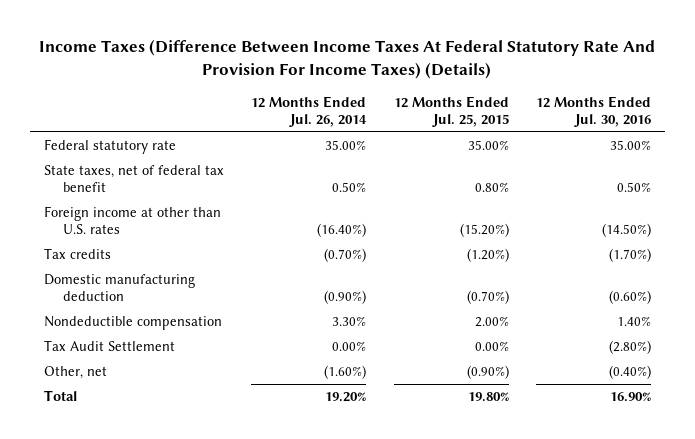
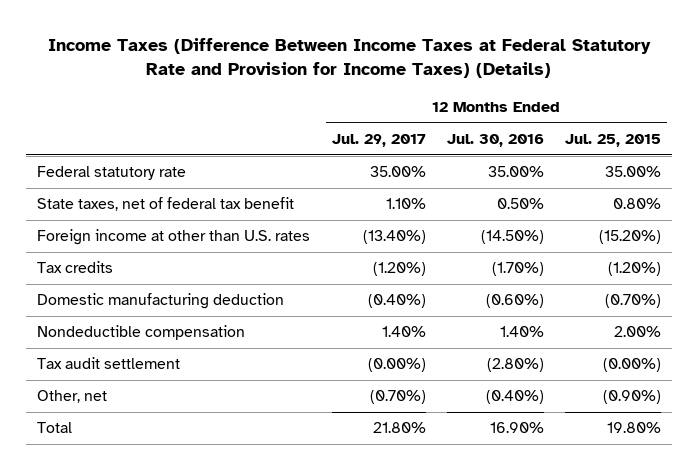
- Income Taxes (Difference Between Income Taxes At Federal Statutory Rate And Provision For Income Taxes) (Details)
+ Income Taxes (Difference Between Income Taxes at Federal Statutory Rate and Provision for Income Taxes) (Details)
- | 12 Months Ended Jul. 26, 2014 | 12 Months Ended Jul. 25, 2015 | 12 Months Ended Jul. 30, 2016
+ | 12 Months Ended Jul. 29, 2017 | 12 Months Ended Jul. 30, 2016 | 12 Months Ended Jul. 25, 2015
- Tax Audit Settlement | 0.00% | 0.00% | (2.80%)
+ Tax audit settlement | (0.00%) | (2.80%) | (0.00%)

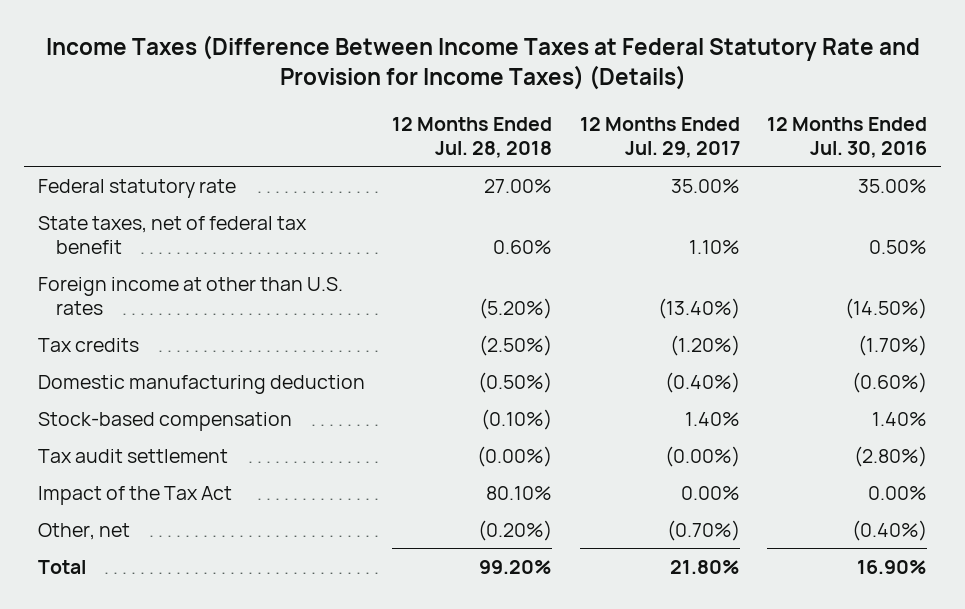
- | 12 Months Ended Jul. 29, 2017 | 12 Months Ended Jul. 30, 2016 | 12 Months Ended Jul. 25, 2015
+ | 12 Months Ended Jul. 28, 2018 | 12 Months Ended Jul. 29, 2017 | 12 Months Ended Jul. 30, 2016
- Nondeductible compensation | 1.40% | 1.40% | 2.00%
+ Stock-based compensation | (0.10%) | 1.40% | 1.40%
+ Impact of the Tax Act | 80.10% | 0.00% | 0.00%

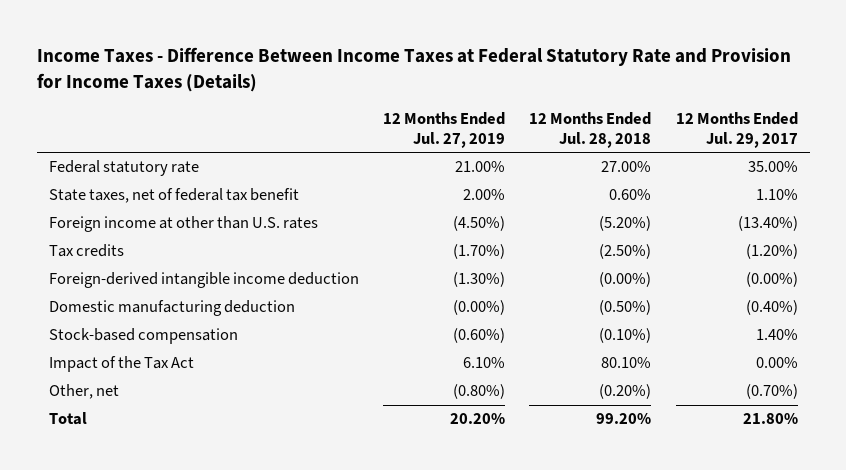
- Income Taxes (Difference Between Income Taxes at Federal Statutory Rate and Provision for Income Taxes) (Details)
+ Income Taxes - Difference Between Income Taxes at Federal Statutory Rate and Provision for Income Taxes (Details)
- | 12 Months Ended Jul. 28, 2018 | 12 Months Ended Jul. 29, 2017 | 12 Months Ended Jul. 30, 2016
+ | 12 Months Ended Jul. 27, 2019 | 12 Months Ended Jul. 28, 2018 | 12 Months Ended Jul. 29, 2017
+ Foreign-derived intangible income deduction | (1.30%) | (0.00%) | (0.00%)
- Tax audit settlement | (0.00%) | (0.00%) | (2.80%)

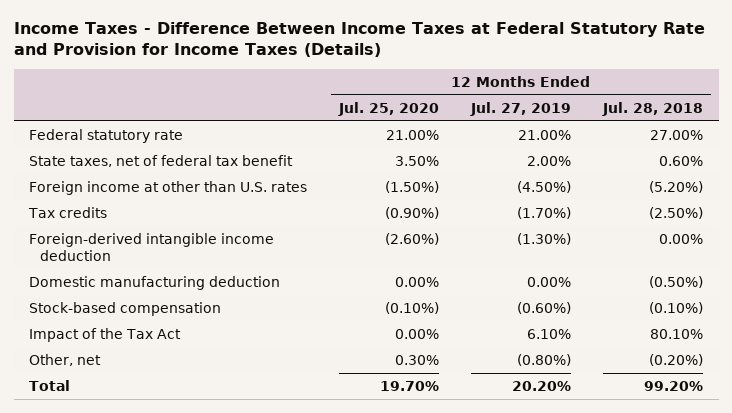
- | 12 Months Ended Jul. 27, 2019 | 12 Months Ended Jul. 28, 2018 | 12 Months Ended Jul. 29, 2017
+ | 12 Months Ended Jul. 25, 2020 | 12 Months Ended Jul. 27, 2019 | 12 Months Ended Jul. 28, 2018
- Foreign-derived intangible income deduction | (1.30%) | (0.00%) | (0.00%)
- Domestic manufacturing deduction | (0.00%) | (0.50%) | (0.40%)
+ Foreign-derived intangible income deduction | (2.60%) | (1.30%) | 0.00%
+ Domestic manufacturing deduction | 0.00% | 0.00% | (0.50%)

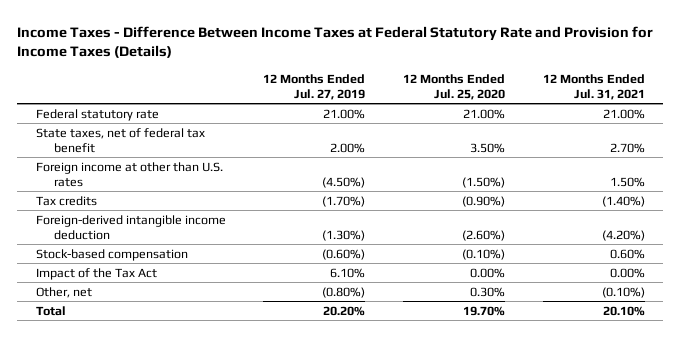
- | 12 Months Ended Jul. 25, 2020 | 12 Months Ended Jul. 27, 2019 | 12 Months Ended Jul. 28, 2018
+ | 12 Months Ended Jul. 27, 2019 | 12 Months Ended Jul. 25, 2020 | 12 Months Ended Jul. 31, 2021
- Domestic manufacturing deduction | 0.00% | 0.00% | (0.50%)

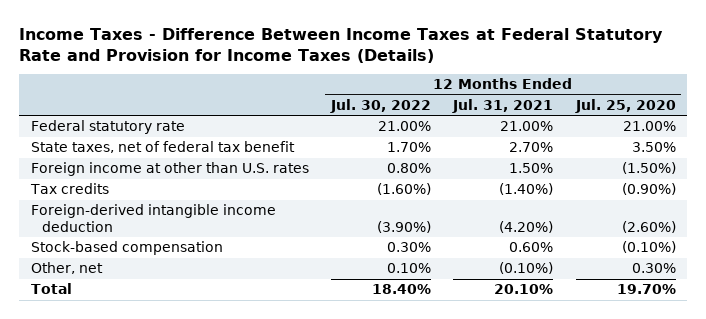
- | 12 Months Ended Jul. 27, 2019 | 12 Months Ended Jul. 25, 2020 | 12 Months Ended Jul. 31, 2021
+ | 12 Months Ended Jul. 30, 2022 | 12 Months Ended Jul. 31, 2021 | 12 Months Ended Jul. 25, 2020
- Impact of the Tax Act | 6.10% | 0.00% | 0.00%

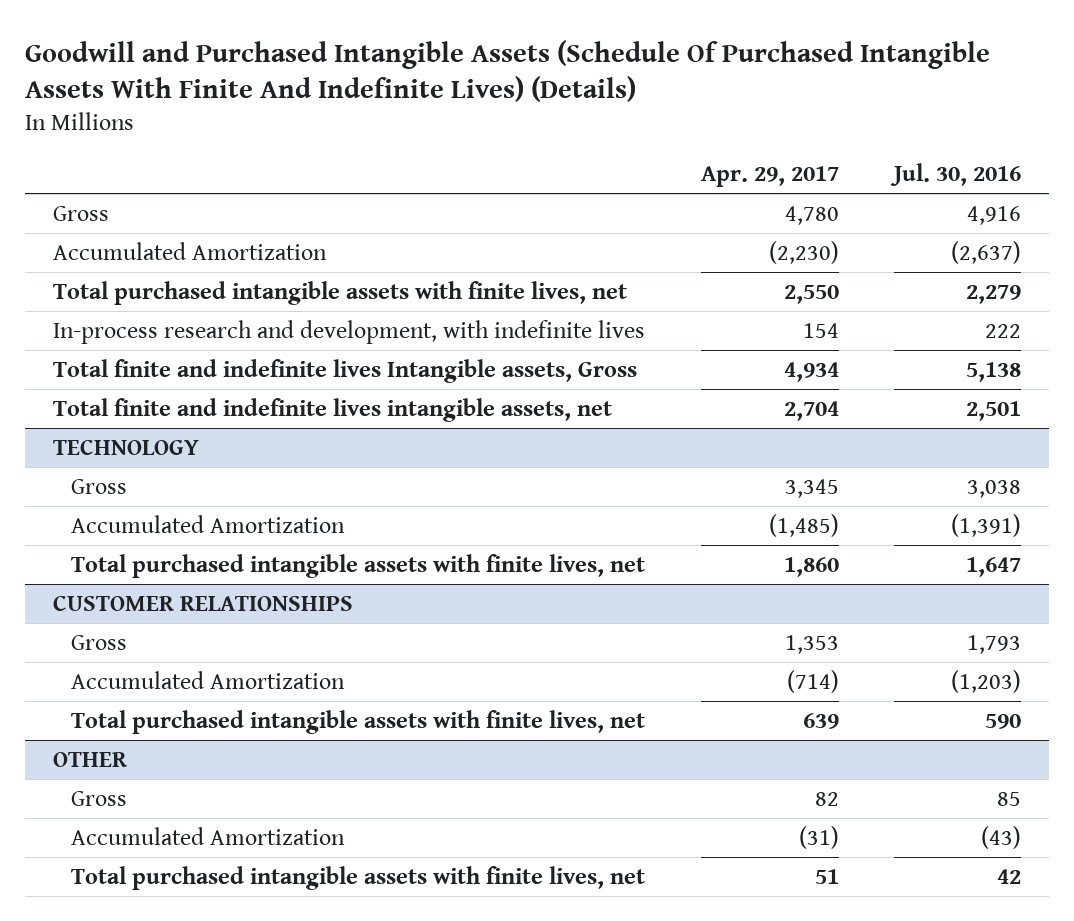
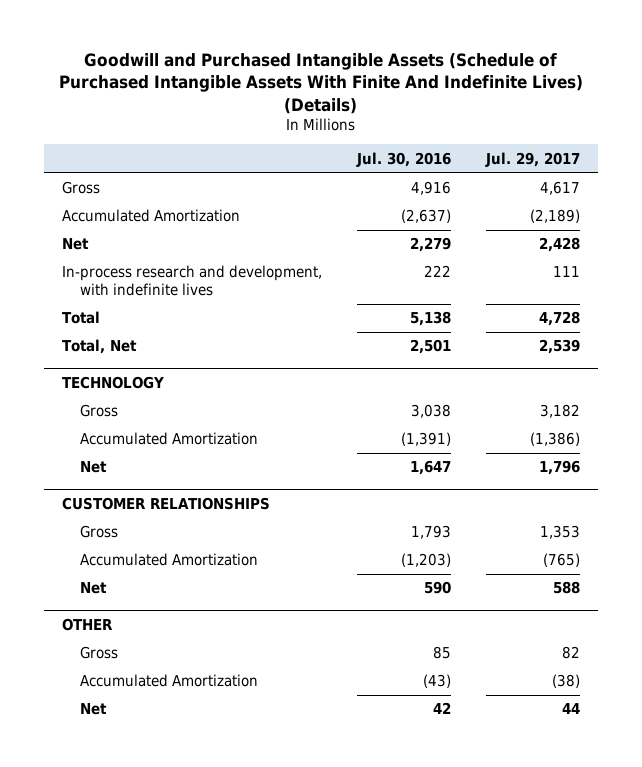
- Goodwill and Purchased Intangible Assets (Schedule Of Purchased Intangible Assets With Finite And Indefinite Lives) (Details)
+ Goodwill and Purchased Intangible Assets (Schedule of Purchased Intangible Assets With Finite And Indefinite Lives) (Details)
- | Apr. 29, 2017 | Jul. 30, 2016
+ | Jul. 30, 2016 | Jul. 29, 2017
- Total purchased intangible assets with finite lives, net | 2,550 | 2,279
+ Net | 2,279 | 2,428
- Total finite and indefinite lives Intangible assets, Gross | 4,934 | 5,138
- Total finite and indefinite lives intangible assets, net | 2,704 | 2,501
+ Total | 5,138 | 4,728
+ Total, Net | 2,501 | 2,539
@ TECHNOLOGY
- Total purchased intangible assets with finite lives, net | 1,860 | 1,647
+ Net | 1,647 | 1,796
@ CUSTOMER RELATIONSHIPS
- Total purchased intangible assets with finite lives, net | 639 | 590
+ Net | 590 | 588
@ OTHER
- Total purchased intangible assets with finite lives, net | 51 | 42
+ Net | 42 | 44

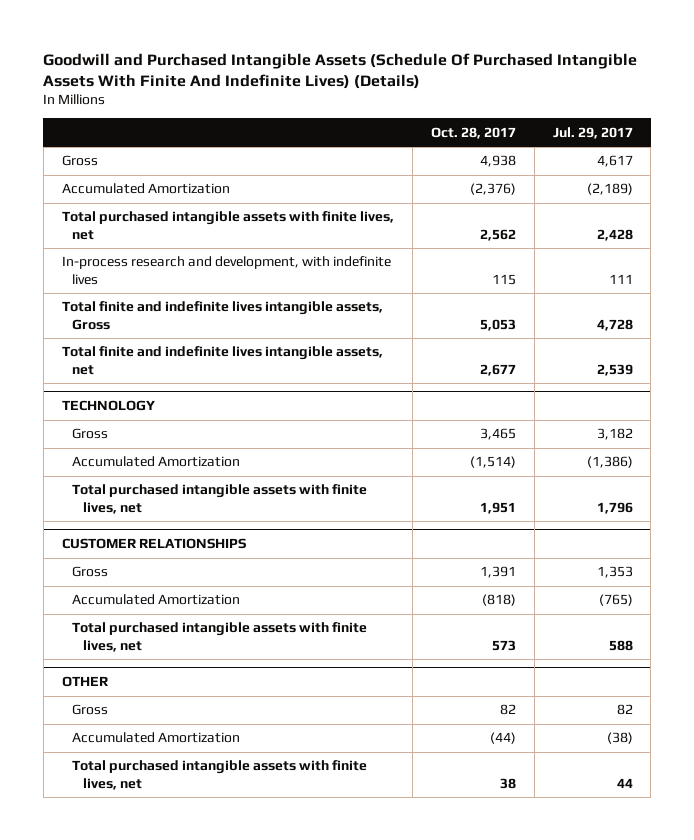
- Goodwill and Purchased Intangible Assets (Schedule of Purchased Intangible Assets With Finite And Indefinite Lives) (Details)
+ Goodwill and Purchased Intangible Assets (Schedule Of Purchased Intangible Assets With Finite And Indefinite Lives) (Details)
- | Jul. 30, 2016 | Jul. 29, 2017
+ | Oct. 28, 2017 | Jul. 29, 2017
- Net | 2,279 | 2,428
+ Total purchased intangible assets with finite lives, net | 2,562 | 2,428
- Total | 5,138 | 4,728
- Total, Net | 2,501 | 2,539
+ Total finite and indefinite lives intangible assets, Gross | 5,053 | 4,728
+ Total finite and indefinite lives intangible assets, net | 2,677 | 2,539
@ TECHNOLOGY
- Net | 1,647 | 1,796
+ Total purchased intangible assets with finite lives, net | 1,951 | 1,796
@ CUSTOMER RELATIONSHIPS
- Net | 590 | 588
+ Total purchased intangible assets with finite lives, net | 573 | 588
@ OTHER
- Net | 42 | 44
+ Total purchased intangible assets with finite lives, net | 38 | 44

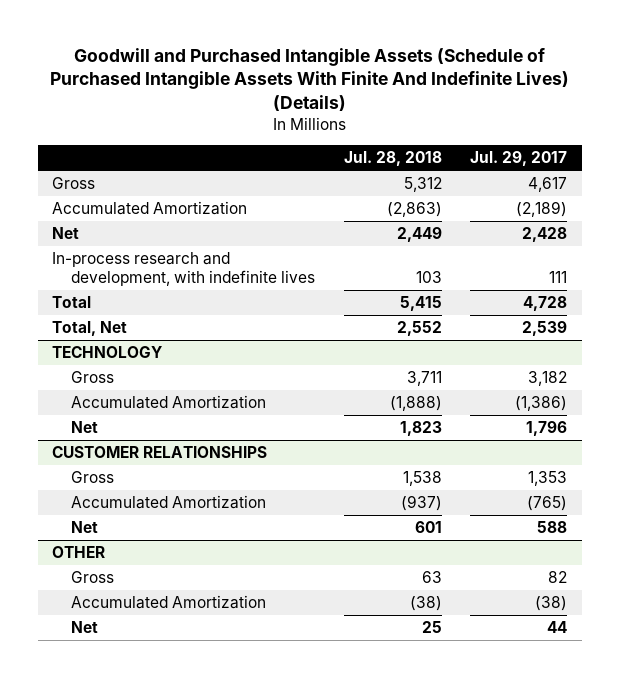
- Goodwill and Purchased Intangible Assets (Schedule Of Purchased Intangible Assets With Finite And Indefinite Lives) (Details)
+ Goodwill and Purchased Intangible Assets (Schedule of Purchased Intangible Assets With Finite And Indefinite Lives) (Details)
- | Oct. 28, 2017 | Jul. 29, 2017
+ | Jul. 28, 2018 | Jul. 29, 2017
- Total purchased intangible assets with finite lives, net | 2,562 | 2,428
+ Net | 2,449 | 2,428
- Total finite and indefinite lives intangible assets, Gross | 5,053 | 4,728
- Total finite and indefinite lives intangible assets, net | 2,677 | 2,539
+ Total | 5,415 | 4,728
+ Total, Net | 2,552 | 2,539
@ TECHNOLOGY
- Total purchased intangible assets with finite lives, net | 1,951 | 1,796
+ Net | 1,823 | 1,796
@ CUSTOMER RELATIONSHIPS
- Total purchased intangible assets with finite lives, net | 573 | 588
+ Net | 601 | 588
@ OTHER
- Total purchased intangible assets with finite lives, net | 38 | 44
+ Net | 25 | 44

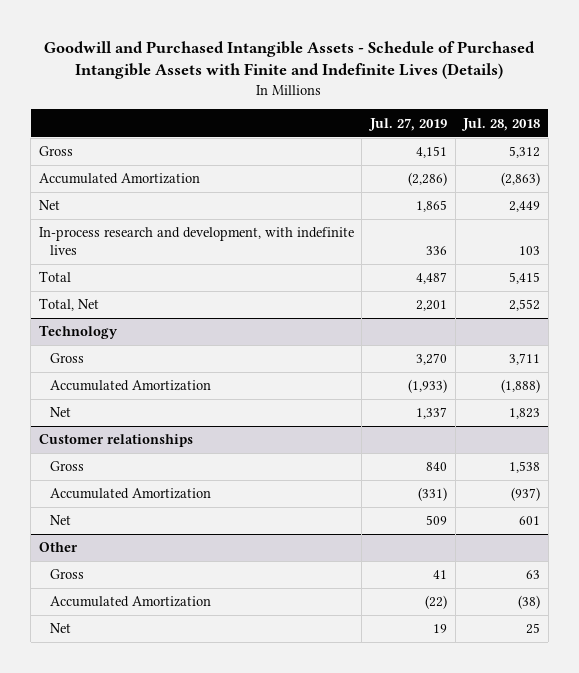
- Goodwill and Purchased Intangible Assets (Schedule of Purchased Intangible Assets With Finite And Indefinite Lives) (Details)
+ Goodwill and Purchased Intangible Assets - Schedule of Purchased Intangible Assets with Finite and Indefinite Lives (Details)
- | Jul. 28, 2018 | Jul. 29, 2017
+ | Jul. 27, 2019 | Jul. 28, 2018
- TECHNOLOGY
+ Technology
- CUSTOMER RELATIONSHIPS
+ Customer relationships
- OTHER
+ Other

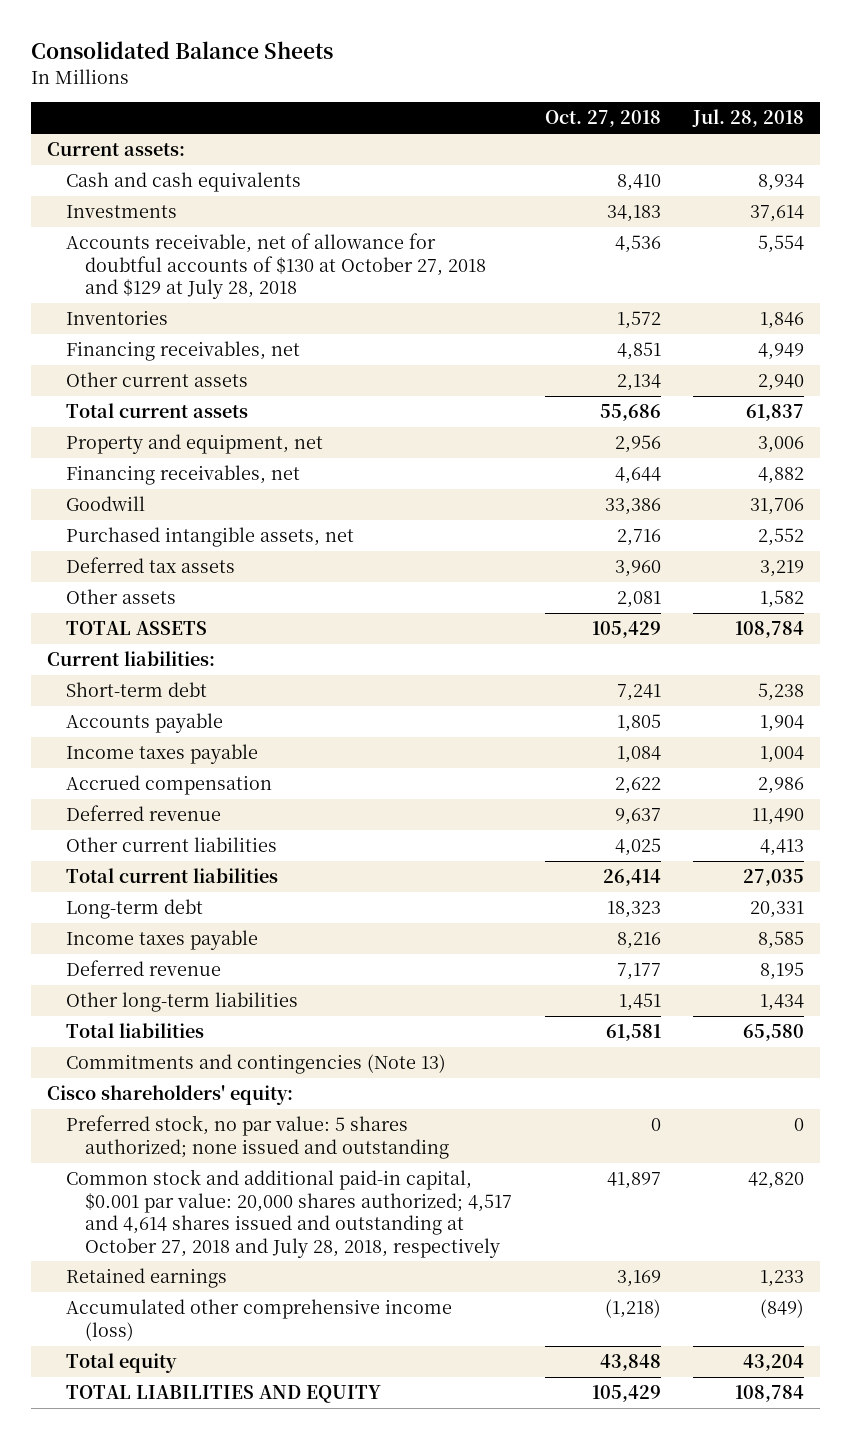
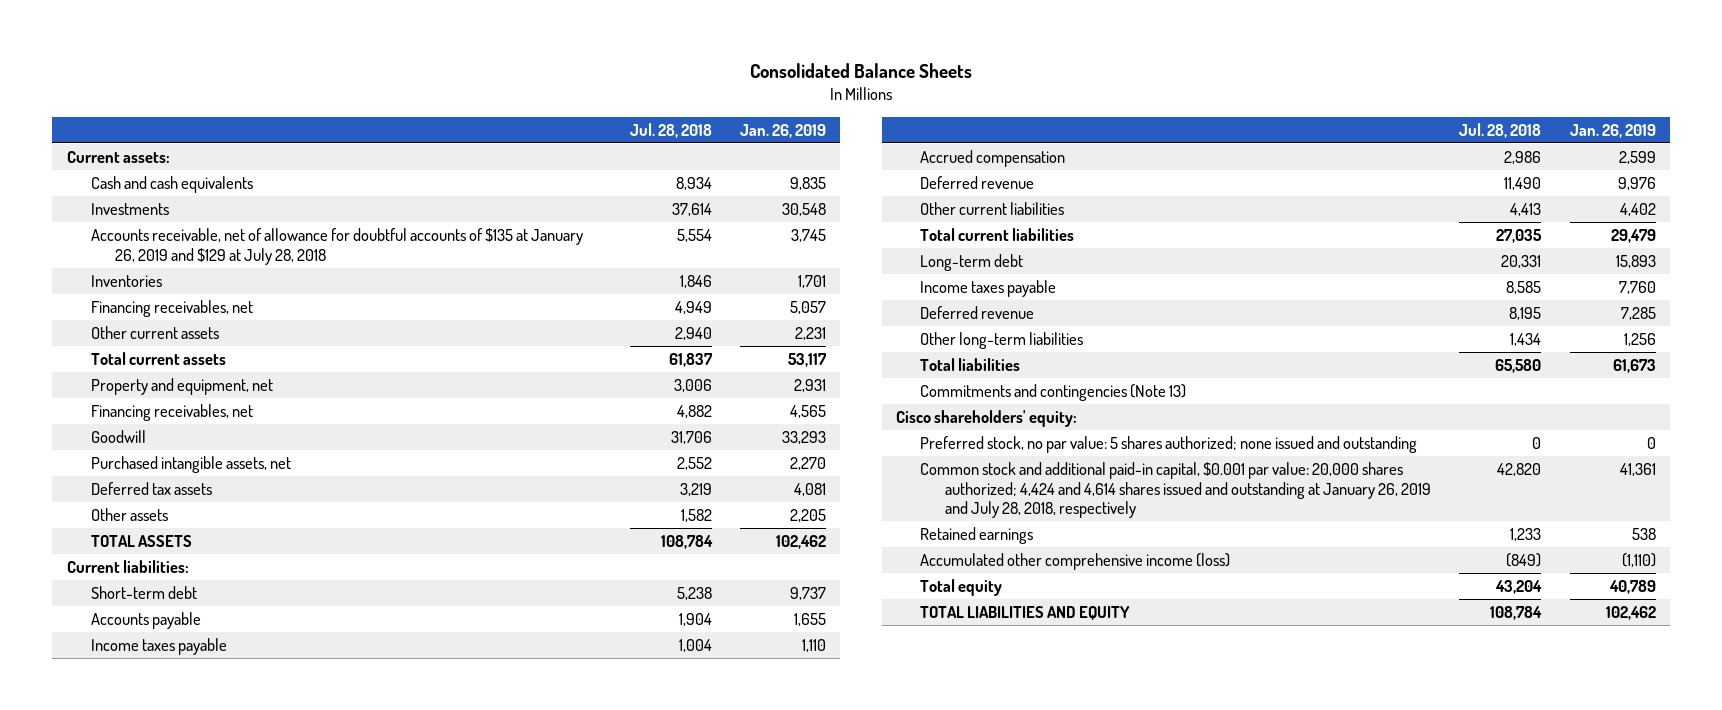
- | Oct. 27, 2018 | Jul. 28, 2018
+ | Jul. 28, 2018 | Jan. 26, 2019
- Accounts receivable, net of allowance for doubtful accounts of $130 at October 27, 2018 and $129 at July 28, 2018 | 4,536 | 5,554
+ Accounts receivable, net of allowance for doubtful accounts of $135 at January 26, 2019 and $129 at July 28, 2018 | 5,554 | 3,745
- Common stock and additional paid-in capital, $0.001 par value: 20,000 shares authorized; 4,517 and 4,614 shares issued and outstanding at October 27, 2018 and July 28, 2018, respectively | 41,897 | 42,820
+ Common stock and additional paid-in capital, $0.001 par value: 20,000 shares authorized; 4,424 and 4,614 shares issued and outstanding at January 26, 2019 and July 28, 2018, respectively | 42,820 | 41,361

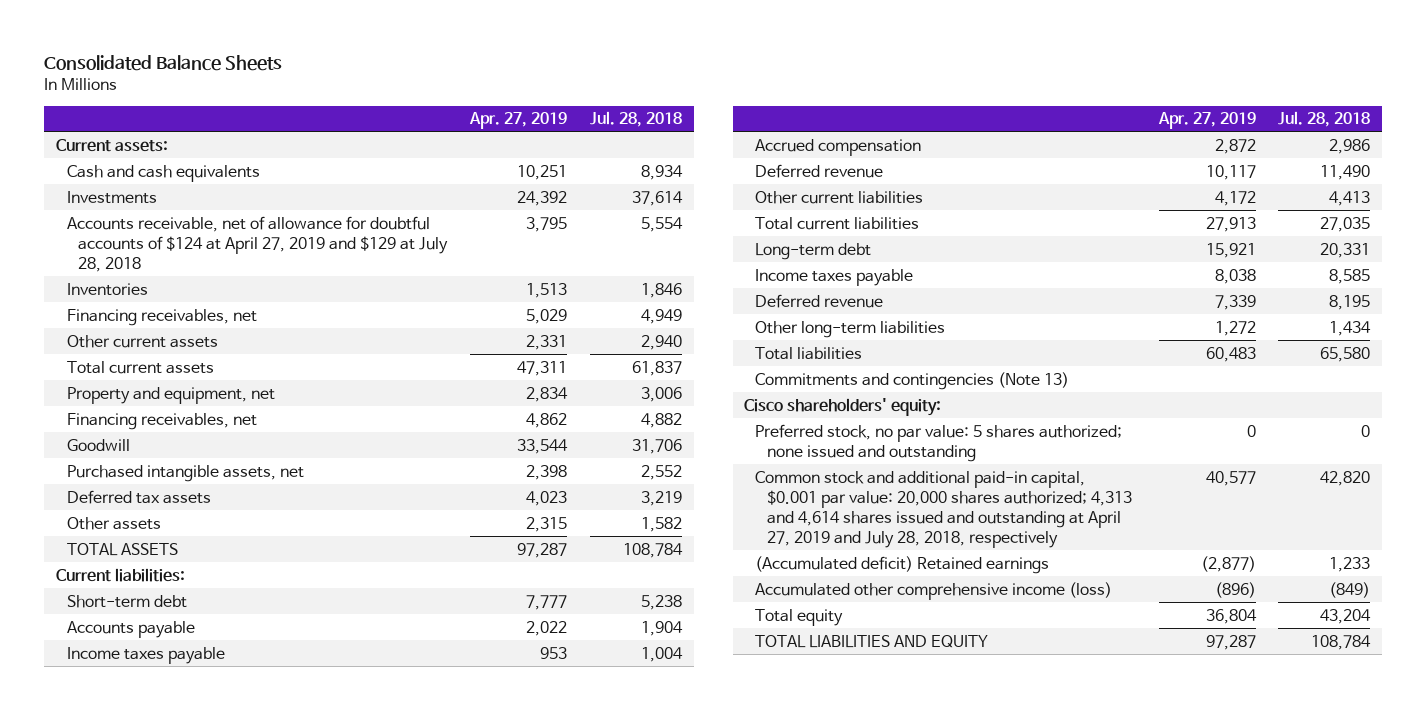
- | Jul. 28, 2018 | Jan. 26, 2019
+ | Apr. 27, 2019 | Jul. 28, 2018
- Accounts receivable, net of allowance for doubtful accounts of $135 at January 26, 2019 and $129 at July 28, 2018 | 5,554 | 3,745
+ Accounts receivable, net of allowance for doubtful accounts of $124 at April 27, 2019 and $129 at July 28, 2018 | 3,795 | 5,554
- Common stock and additional paid-in capital, $0.001 par value: 20,000 shares authorized; 4,424 and 4,614 shares issued and outstanding at January 26, 2019 and July 28, 2018, respectively | 42,820 | 41,361
- Retained earnings | 1,233 | 538
+ Common stock and additional paid-in capital, $0.001 par value: 20,000 shares authorized; 4,313 and 4,614 shares issued and outstanding at April 27, 2019 and July 28, 2018, respectively | 40,577 | 42,820
+ (Accumulated deficit) Retained earnings | (2,877) | 1,233

